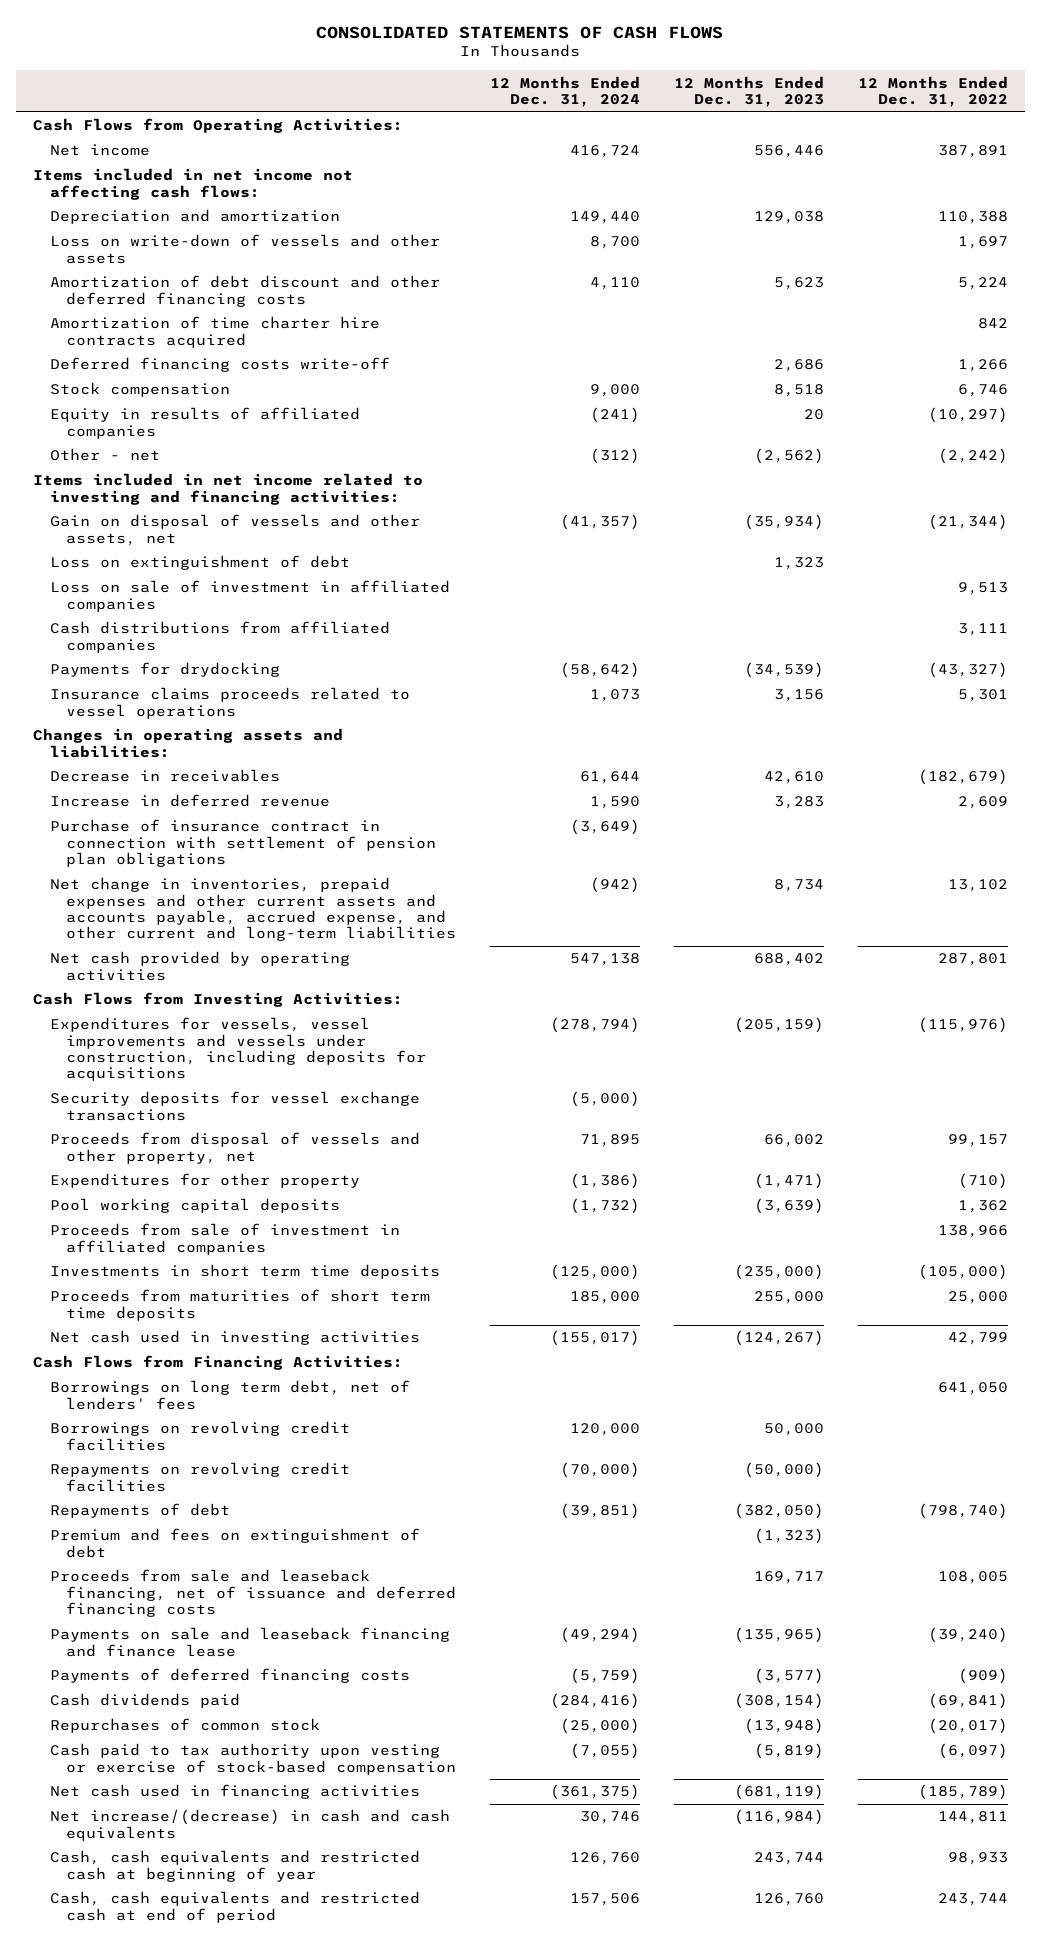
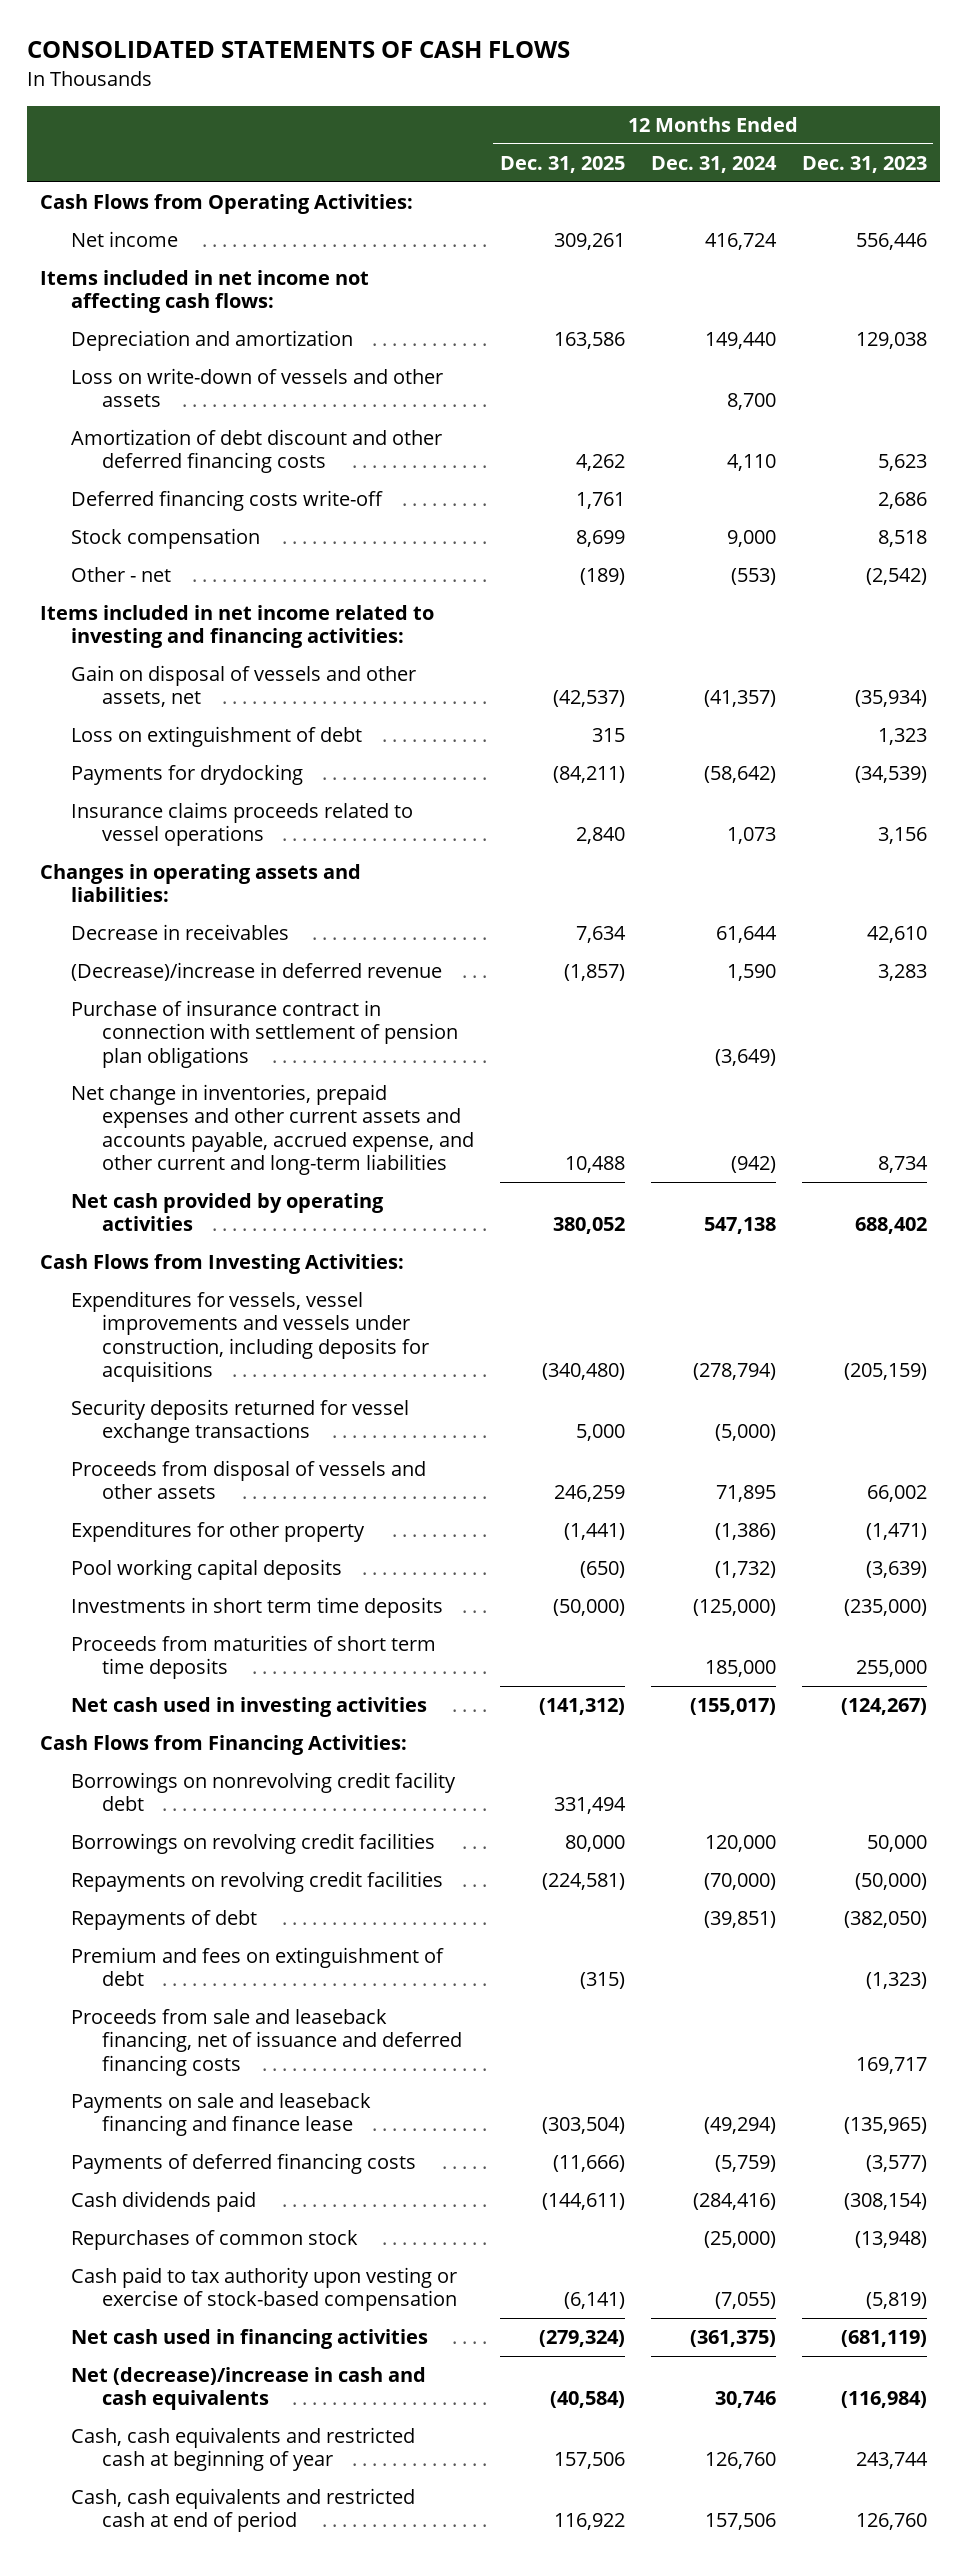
- | 12 Months Ended Dec. 31, 2024 | 12 Months Ended Dec. 31, 2023 | 12 Months Ended Dec. 31, 2022
+ | 12 Months Ended Dec. 31, 2025 | 12 Months Ended Dec. 31, 2024 | 12 Months Ended Dec. 31, 2023
- Amortization of time charter hire contracts acquired | | | 842
- Equity in results of affiliated companies | (241) | 20 | (10,297)
- Other - net | (312) | (2,562) | (2,242)
+ Other - net | (189) | (553) | (2,542)
- Loss on sale of investment in affiliated companies | | | 9,513
- Cash distributions from affiliated companies | | | 3,111
- Increase in deferred revenue | 1,590 | 3,283 | 2,609
+ (Decrease)/increase in deferred revenue | (1,857) | 1,590 | 3,283
- Security deposits for vessel exchange transactions | (5,000) | |
- Proceeds from disposal of vessels and other property, net | 71,895 | 66,002 | 99,157
+ Security deposits returned for vessel exchange transactions | 5,000 | (5,000) |
+ Proceeds from disposal of vessels and other assets | 246,259 | 71,895 | 66,002
- Proceeds from sale of investment in affiliated companies | | | 138,966
- Borrowings on long term debt, net of lenders' fees | | | 641,050
+ Borrowings on nonrevolving credit facility debt | 331,494 | |
- Net increase/(decrease) in cash and cash equivalents | 30,746 | (116,984) | 144,811
+ Net (decrease)/increase in cash and cash equivalents | (40,584) | 30,746 | (116,984)

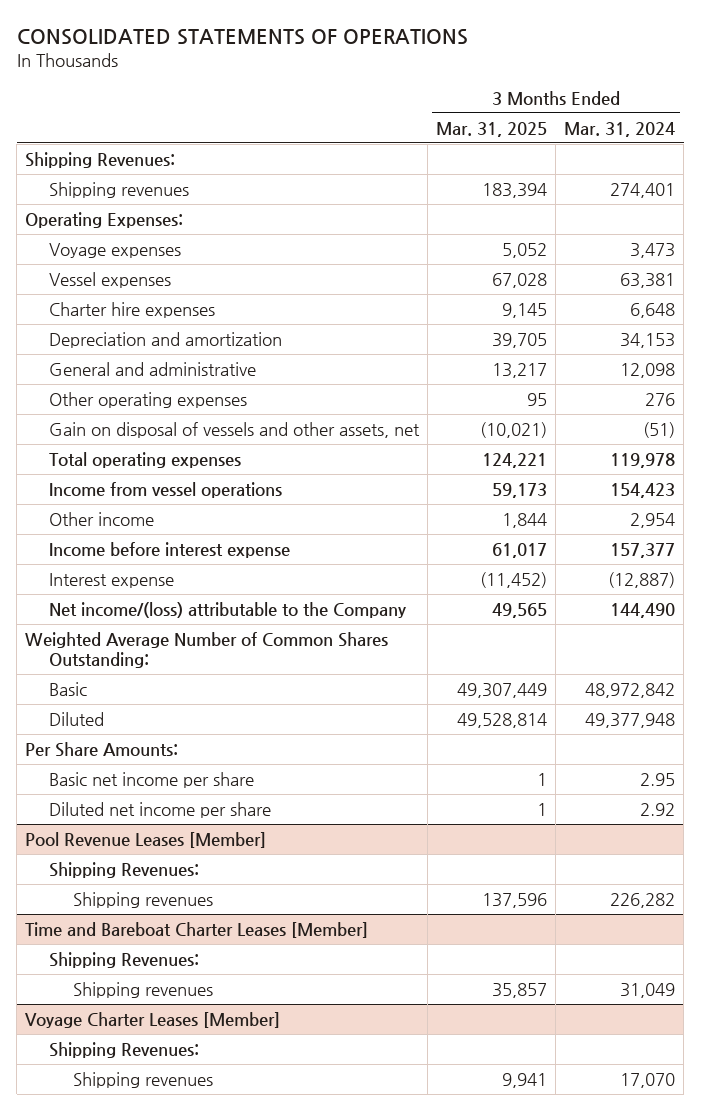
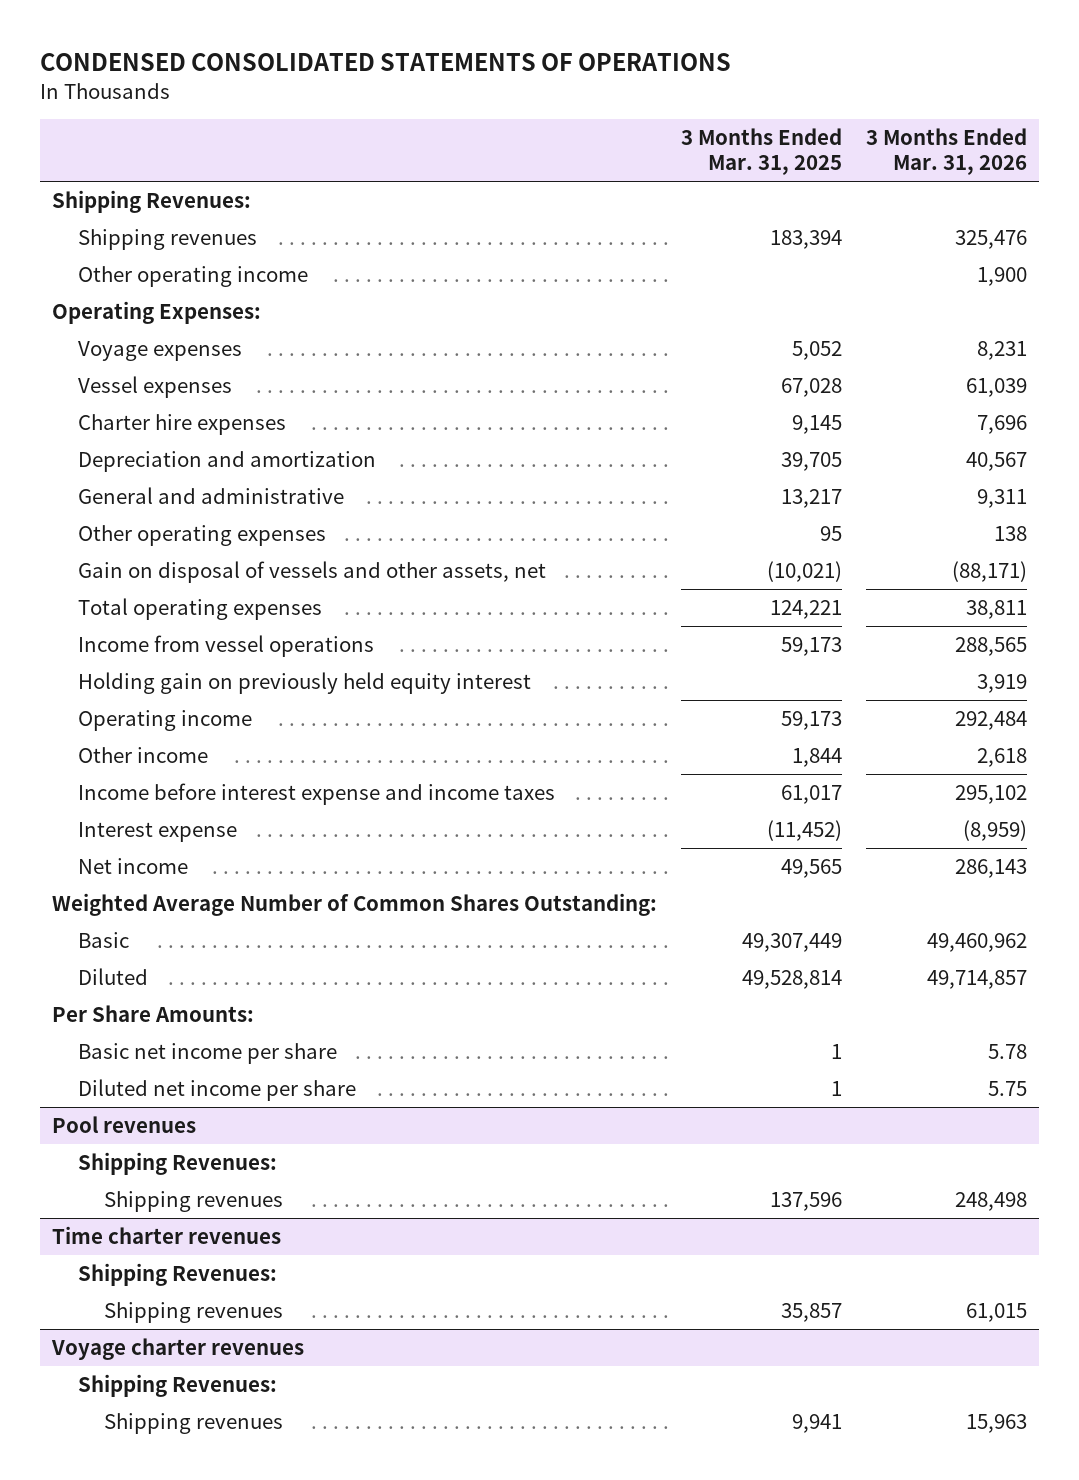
- CONSOLIDATED STATEMENTS OF OPERATIONS
+ CONDENSED CONSOLIDATED STATEMENTS OF OPERATIONS
- | 3 Months Ended Mar. 31, 2025 | 3 Months Ended Mar. 31, 2024
+ | 3 Months Ended Mar. 31, 2025 | 3 Months Ended Mar. 31, 2026
+ Other operating income | | 1,900
+ Holding gain on previously held equity interest | | 3,919
+ Operating income | 59,173 | 292,484
- Income before interest expense | 61,017 | 157,377
+ Income before interest expense and income taxes | 61,017 | 295,102
- Net income/(loss) attributable to the Company | 49,565 | 144,490
+ Net income | 49,565 | 286,143
- Pool Revenue Leases [Member]
+ Pool revenues
- Time and Bareboat Charter Leases [Member]
+ Time charter revenues
- Voyage Charter Leases [Member]
+ Voyage charter revenues

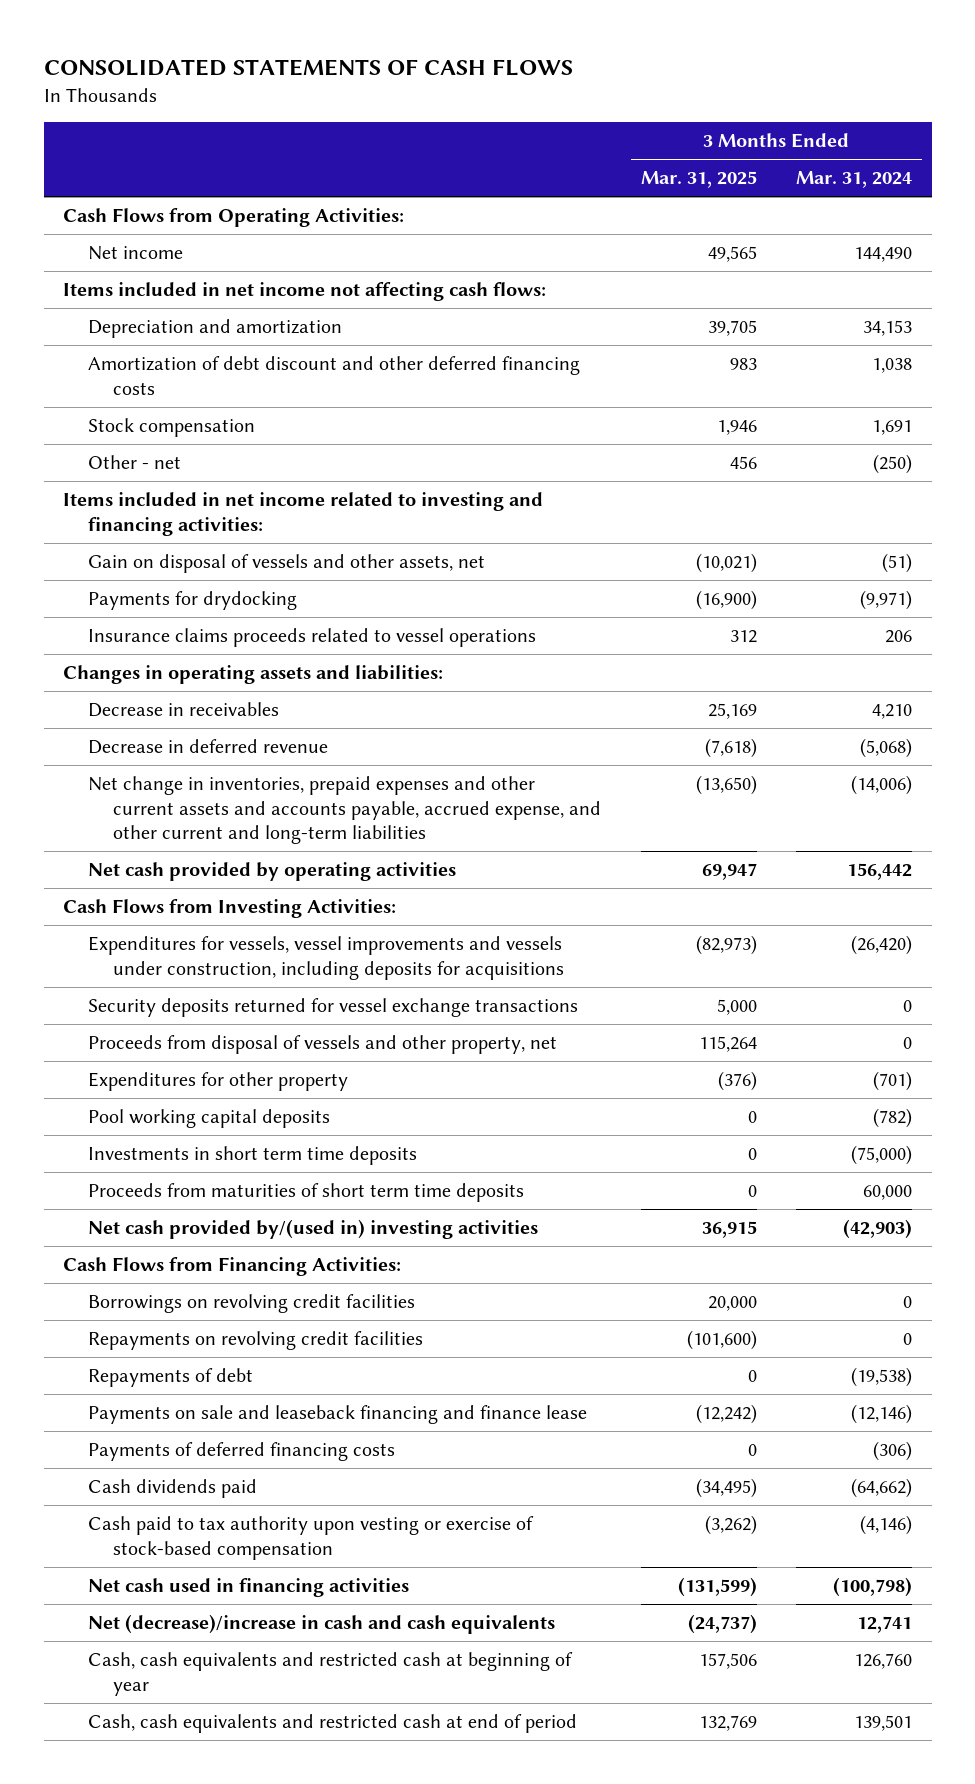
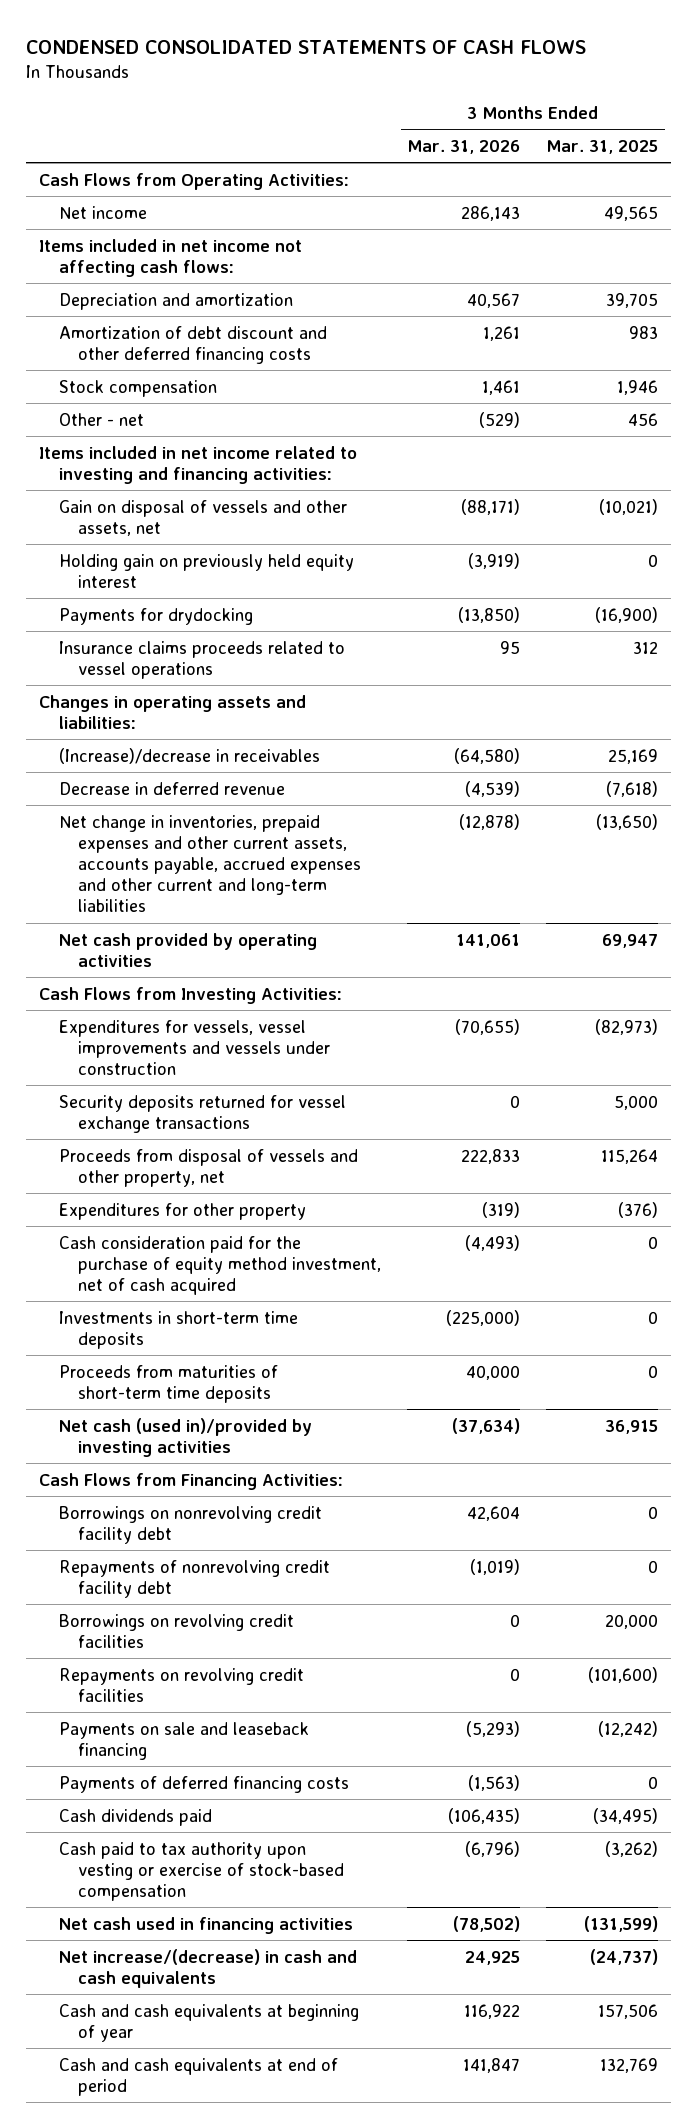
- CONSOLIDATED STATEMENTS OF CASH FLOWS
+ CONDENSED CONSOLIDATED STATEMENTS OF CASH FLOWS
- | 3 Months Ended Mar. 31, 2025 | 3 Months Ended Mar. 31, 2024
+ | 3 Months Ended Mar. 31, 2026 | 3 Months Ended Mar. 31, 2025
+ Holding gain on previously held equity interest | (3,919) | 0
- Decrease in receivables | 25,169 | 4,210
+ (Increase)/decrease in receivables | (64,580) | 25,169
- Net change in inventories, prepaid expenses and other current assets and accounts payable, accrued expense, and other current and long-term liabilities | (13,650) | (14,006)
+ Net change in inventories, prepaid expenses and other current assets, accounts payable, accrued expenses and other current and long-term liabilities | (12,878) | (13,650)
- Expenditures for vessels, vessel improvements and vessels under construction, including deposits for acquisitions | (82,973) | (26,420)
+ Expenditures for vessels, vessel improvements and vessels under construction | (70,655) | (82,973)
- Pool working capital deposits | 0 | (782)
- Investments in short term time deposits | 0 | (75,000)
- Proceeds from maturities of short term time deposits | 0 | 60,000
- Net cash provided by/(used in) investing activities | 36,915 | (42,903)
+ Cash consideration paid for the purchase of equity method investment, net of cash acquired | (4,493) | 0
+ Investments in short-term time deposits | (225,000) | 0
+ Proceeds from maturities of short-term time deposits | 40,000 | 0
+ Net cash (used in)/provided by investing activities | (37,634) | 36,915
+ Borrowings on nonrevolving credit facility debt | 42,604 | 0
+ Repayments of nonrevolving credit facility debt | (1,019) | 0
- Repayments of debt | 0 | (19,538)
- Payments on sale and leaseback financing and finance lease | (12,242) | (12,146)
+ Payments on sale and leaseback financing | (5,293) | (12,242)
- Net (decrease)/increase in cash and cash equivalents | (24,737) | 12,741
- Cash, cash equivalents and restricted cash at beginning of year | 157,506 | 126,760
- Cash, cash equivalents and restricted cash at end of period | 132,769 | 139,501
+ Net increase/(decrease) in cash and cash equivalents | 24,925 | (24,737)
+ Cash and cash equivalents at beginning of year | 116,922 | 157,506
+ Cash and cash equivalents at end of period | 141,847 | 132,769

